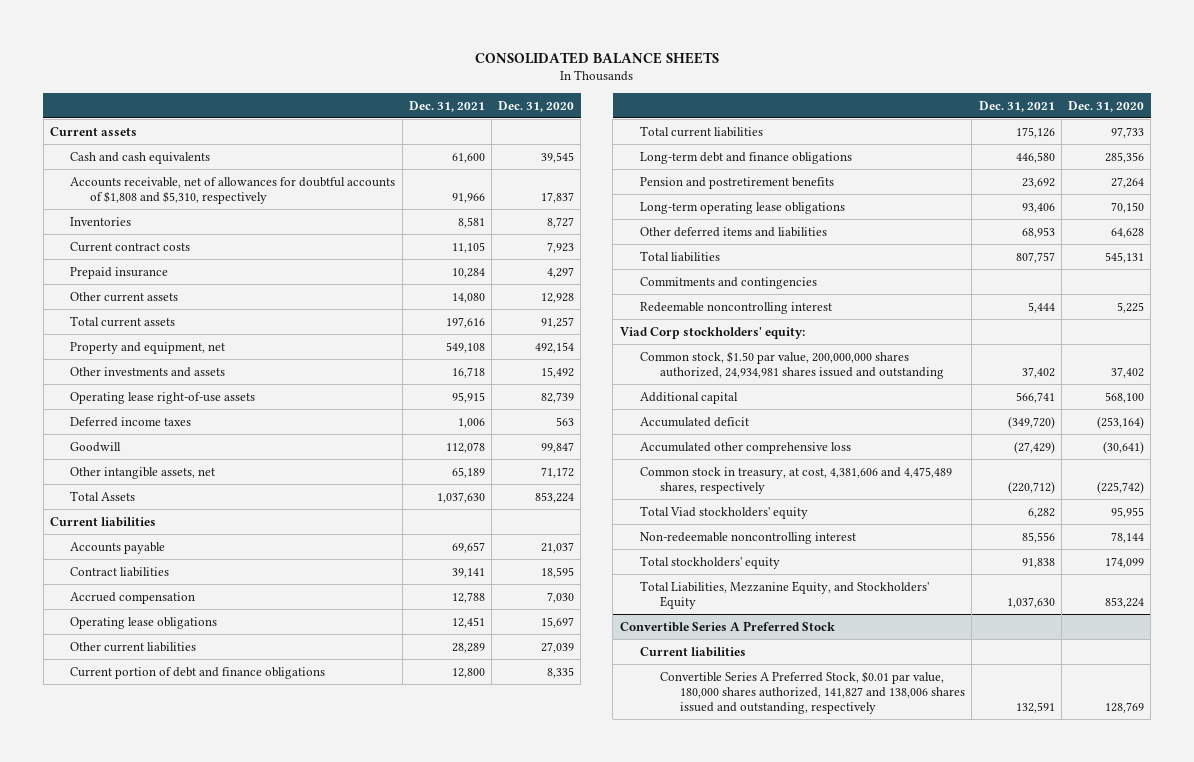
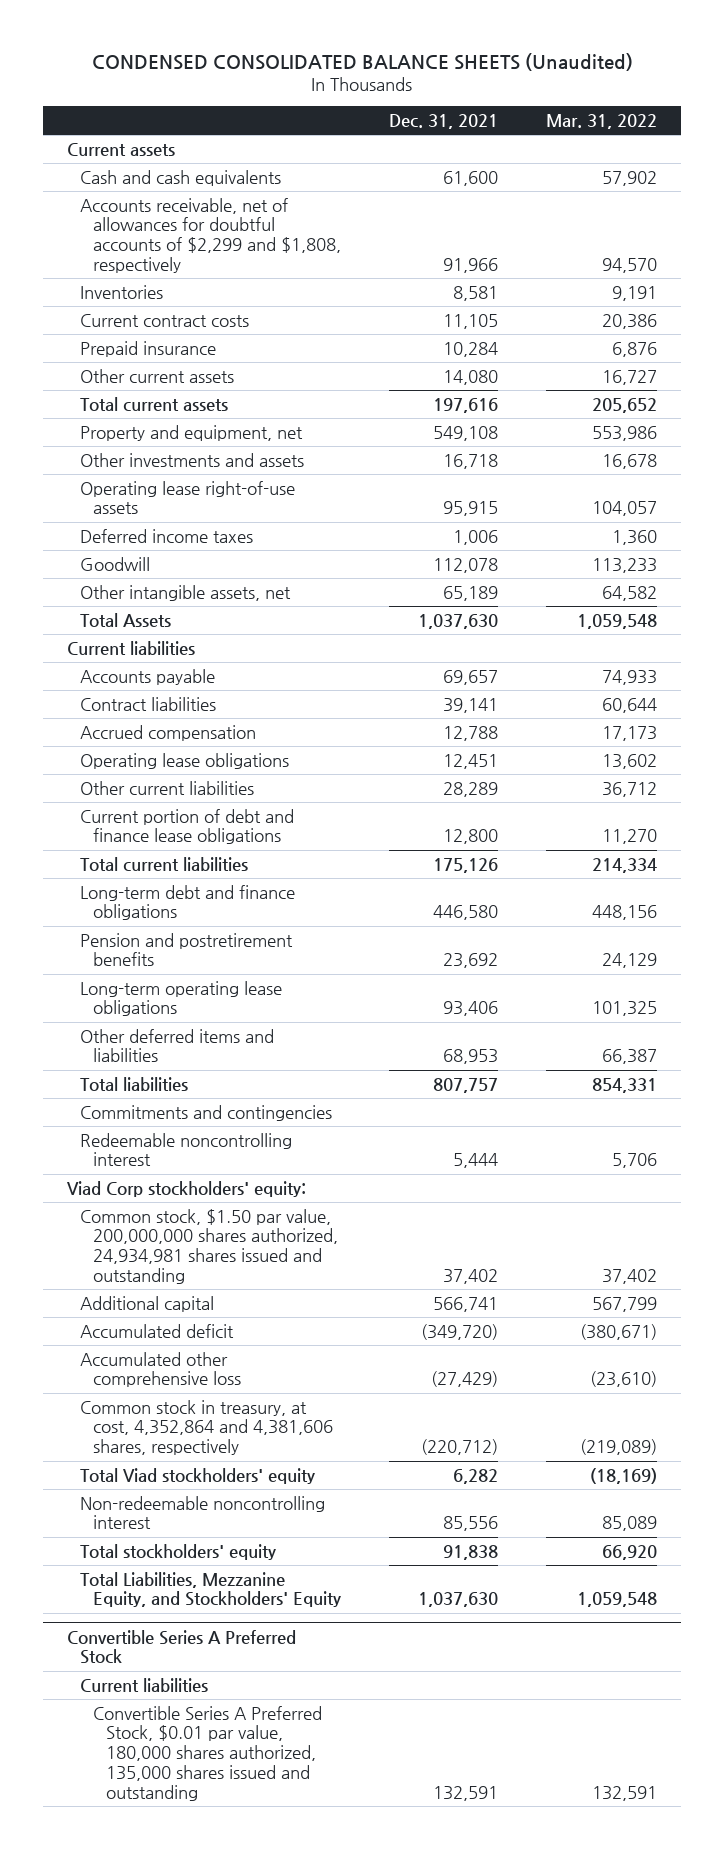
- CONSOLIDATED BALANCE SHEETS
+ CONDENSED CONSOLIDATED BALANCE SHEETS (Unaudited)
- | Dec. 31, 2021 | Dec. 31, 2020
+ | Dec. 31, 2021 | Mar. 31, 2022
- Accounts receivable, net of allowances for doubtful accounts of $1,808 and $5,310, respectively | 91,966 | 17,837
+ Accounts receivable, net of allowances for doubtful accounts of $2,299 and $1,808, respectively | 91,966 | 94,570
- Current portion of debt and finance obligations | 12,800 | 8,335
+ Current portion of debt and finance lease obligations | 12,800 | 11,270
- Common stock in treasury, at cost, 4,381,606 and 4,475,489 shares, respectively | (220,712) | (225,742)
+ Common stock in treasury, at cost, 4,352,864 and 4,381,606 shares, respectively | (220,712) | (219,089)
@ Convertible Series A Preferred Stock
- Convertible Series A Preferred Stock, $0.01 par value, 180,000 shares authorized, 141,827 and 138,006 shares issued and outstanding, respectively | 132,591 | 128,769
+ Convertible Series A Preferred Stock, $0.01 par value, 180,000 shares authorized, 135,000 shares issued and outstanding | 132,591 | 132,591

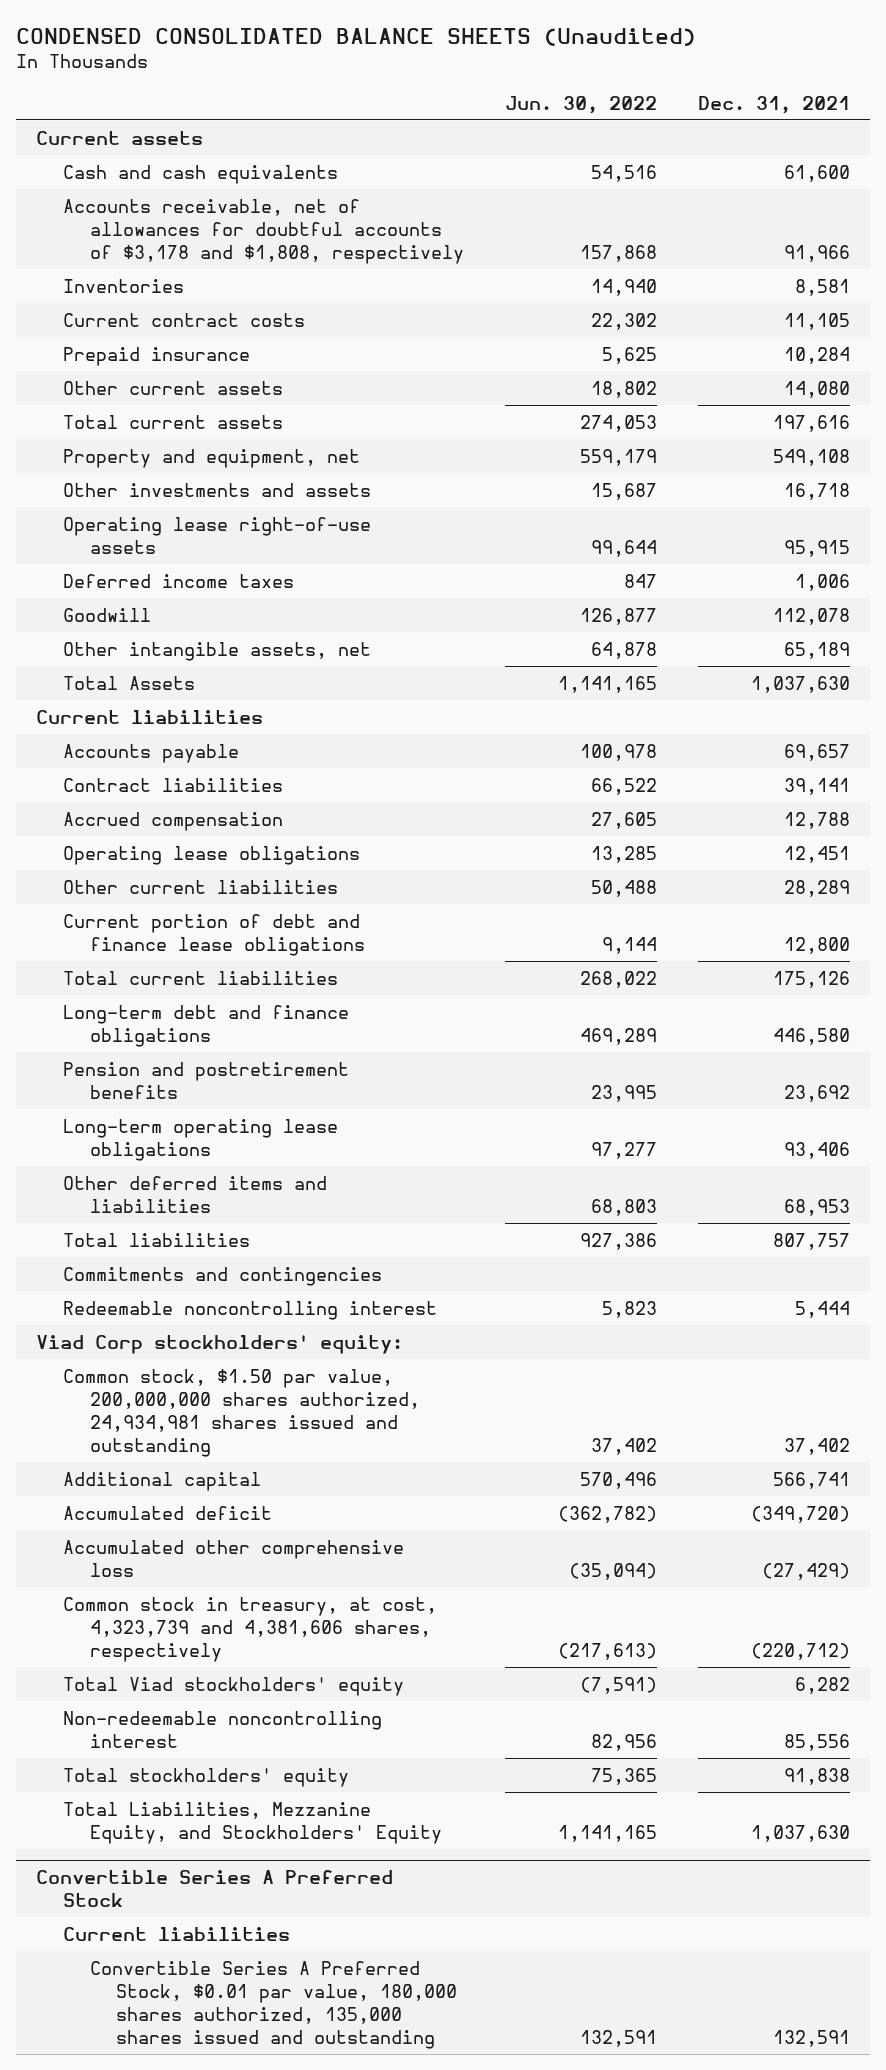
- | Dec. 31, 2021 | Mar. 31, 2022
+ | Jun. 30, 2022 | Dec. 31, 2021
- Accounts receivable, net of allowances for doubtful accounts of $2,299 and $1,808, respectively | 91,966 | 94,570
+ Accounts receivable, net of allowances for doubtful accounts of $3,178 and $1,808, respectively | 157,868 | 91,966
- Common stock in treasury, at cost, 4,352,864 and 4,381,606 shares, respectively | (220,712) | (219,089)
+ Common stock in treasury, at cost, 4,323,739 and 4,381,606 shares, respectively | (217,613) | (220,712)

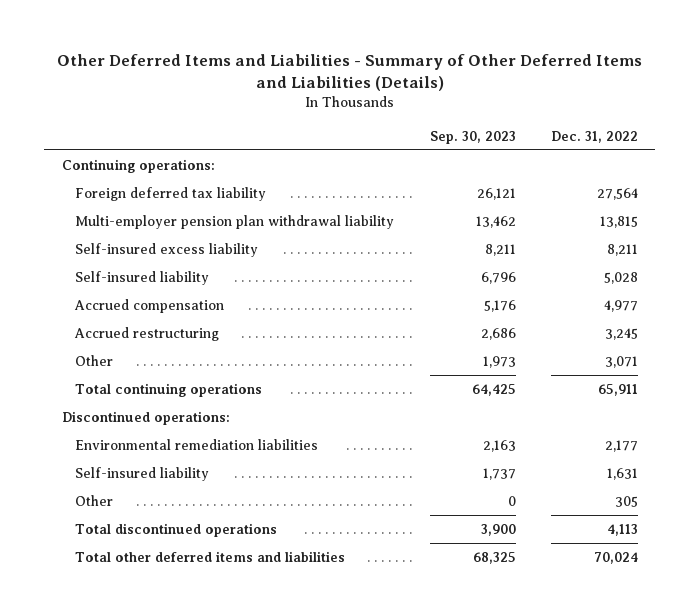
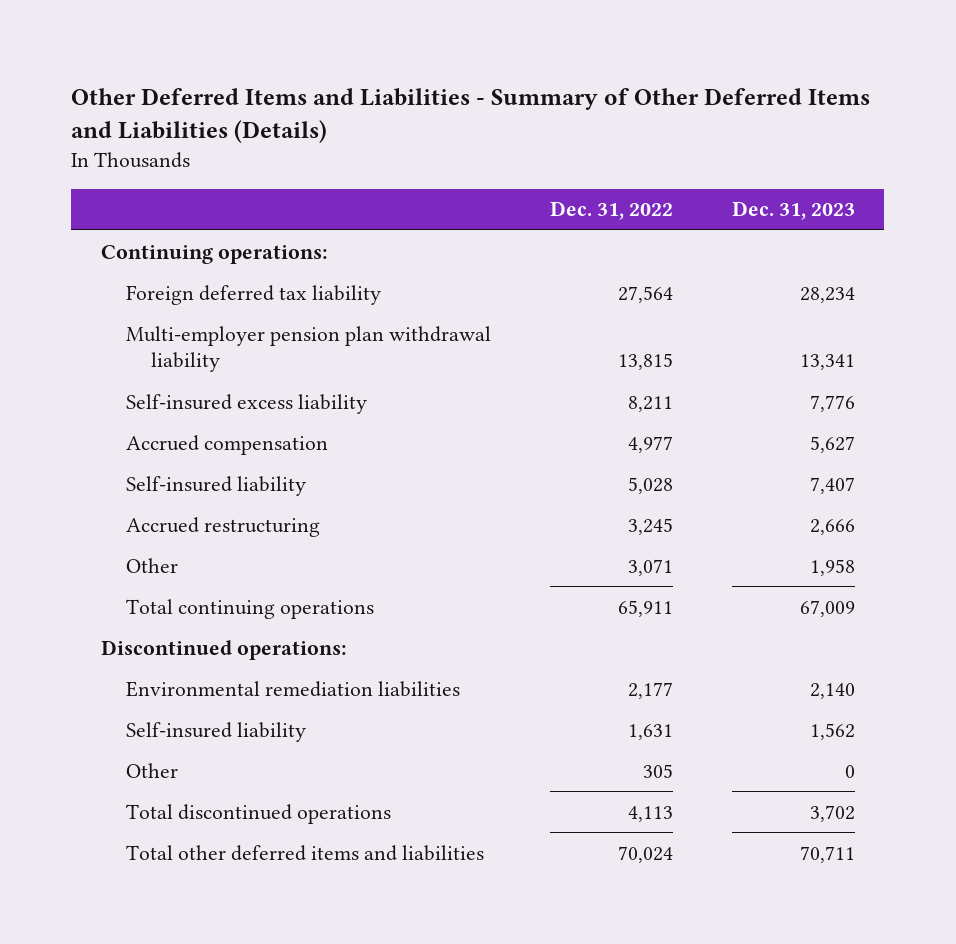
- | Sep. 30, 2023 | Dec. 31, 2022
+ | Dec. 31, 2022 | Dec. 31, 2023
moved down: Self-insured liability | 5,028 | 7,407

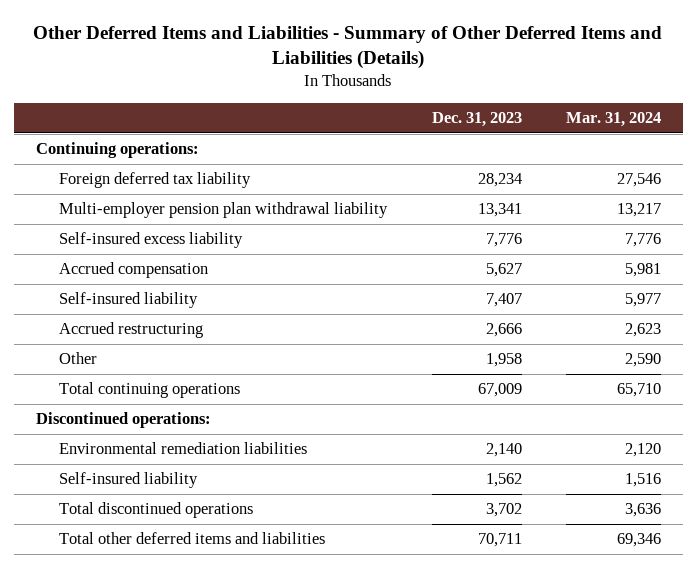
- | Dec. 31, 2022 | Dec. 31, 2023
+ | Dec. 31, 2023 | Mar. 31, 2024
- Other | 305 | 0

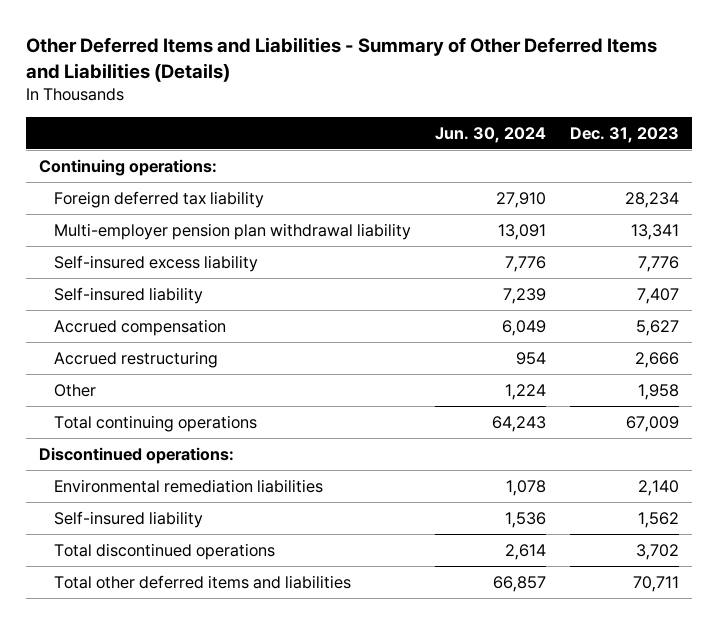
- | Dec. 31, 2023 | Mar. 31, 2024
+ | Jun. 30, 2024 | Dec. 31, 2023
moved down: Accrued compensation | 6,049 | 5,627

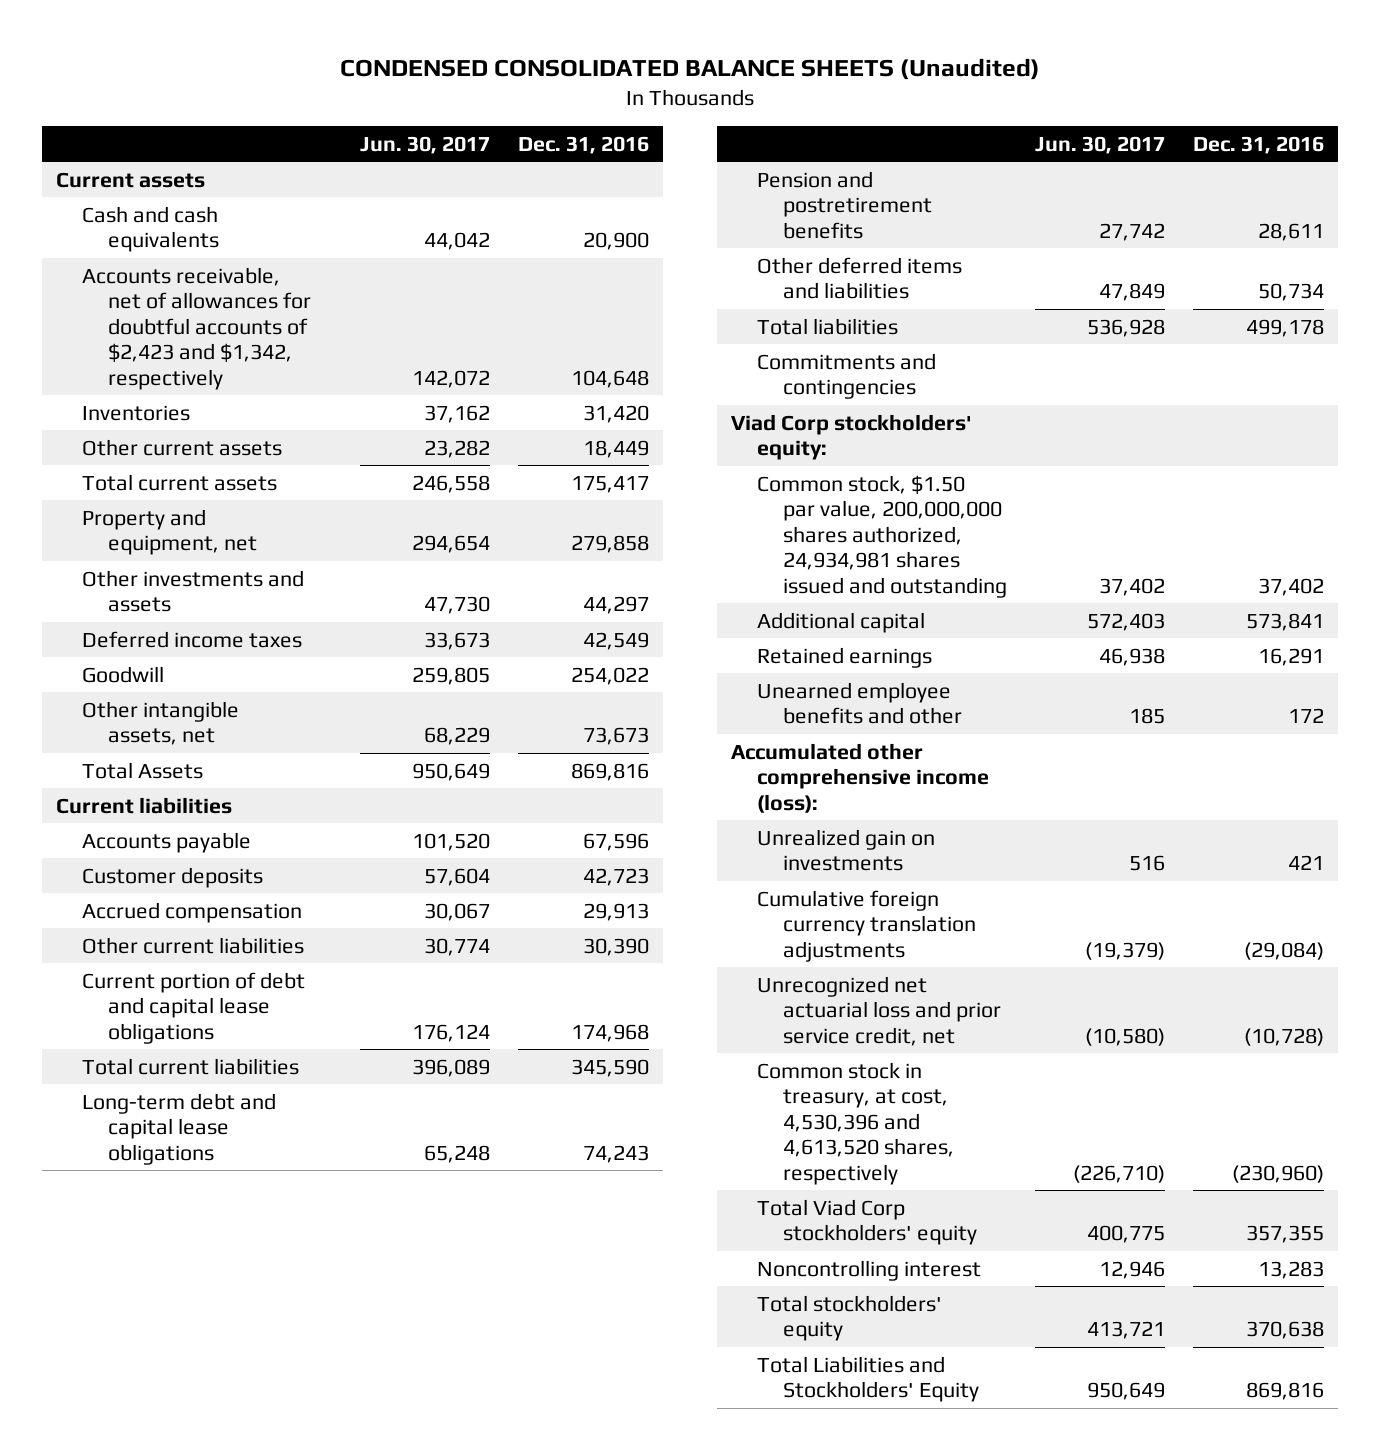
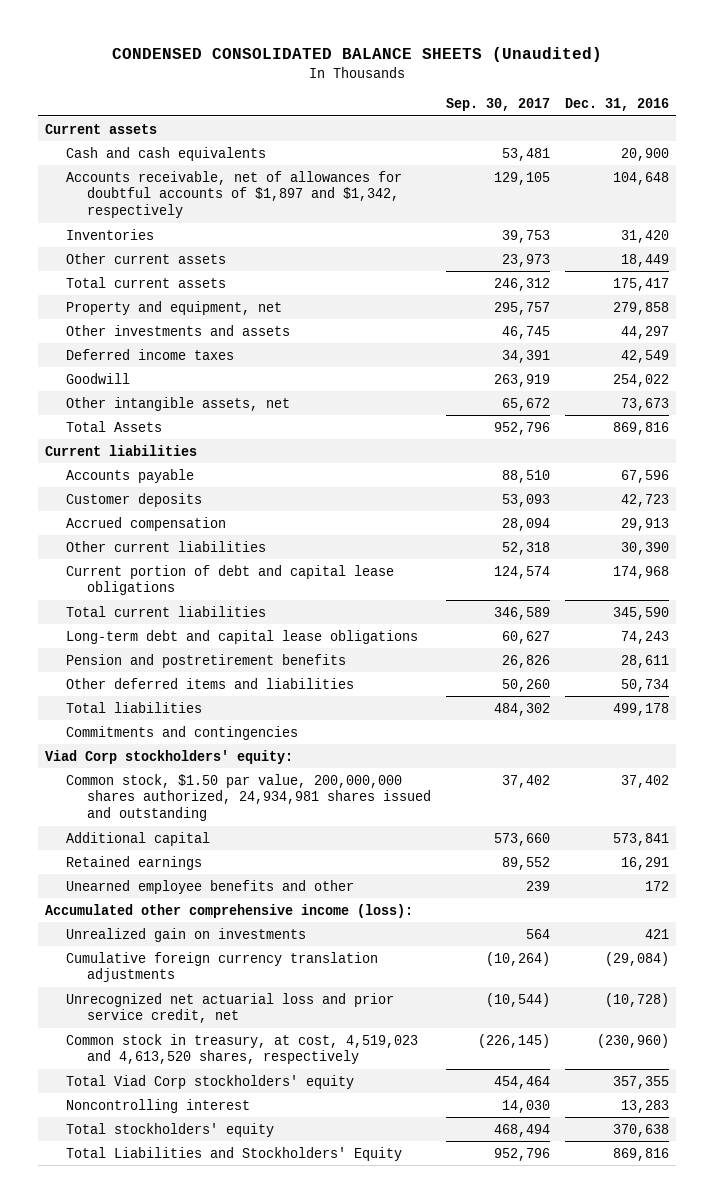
- | Jun. 30, 2017 | Dec. 31, 2016
+ | Sep. 30, 2017 | Dec. 31, 2016
- Accounts receivable, net of allowances for doubtful accounts of $2,423 and $1,342, respectively | 142,072 | 104,648
+ Accounts receivable, net of allowances for doubtful accounts of $1,897 and $1,342, respectively | 129,105 | 104,648
- Common stock in treasury, at cost, 4,530,396 and 4,613,520 shares, respectively | (226,710) | (230,960)
+ Common stock in treasury, at cost, 4,519,023 and 4,613,520 shares, respectively | (226,145) | (230,960)

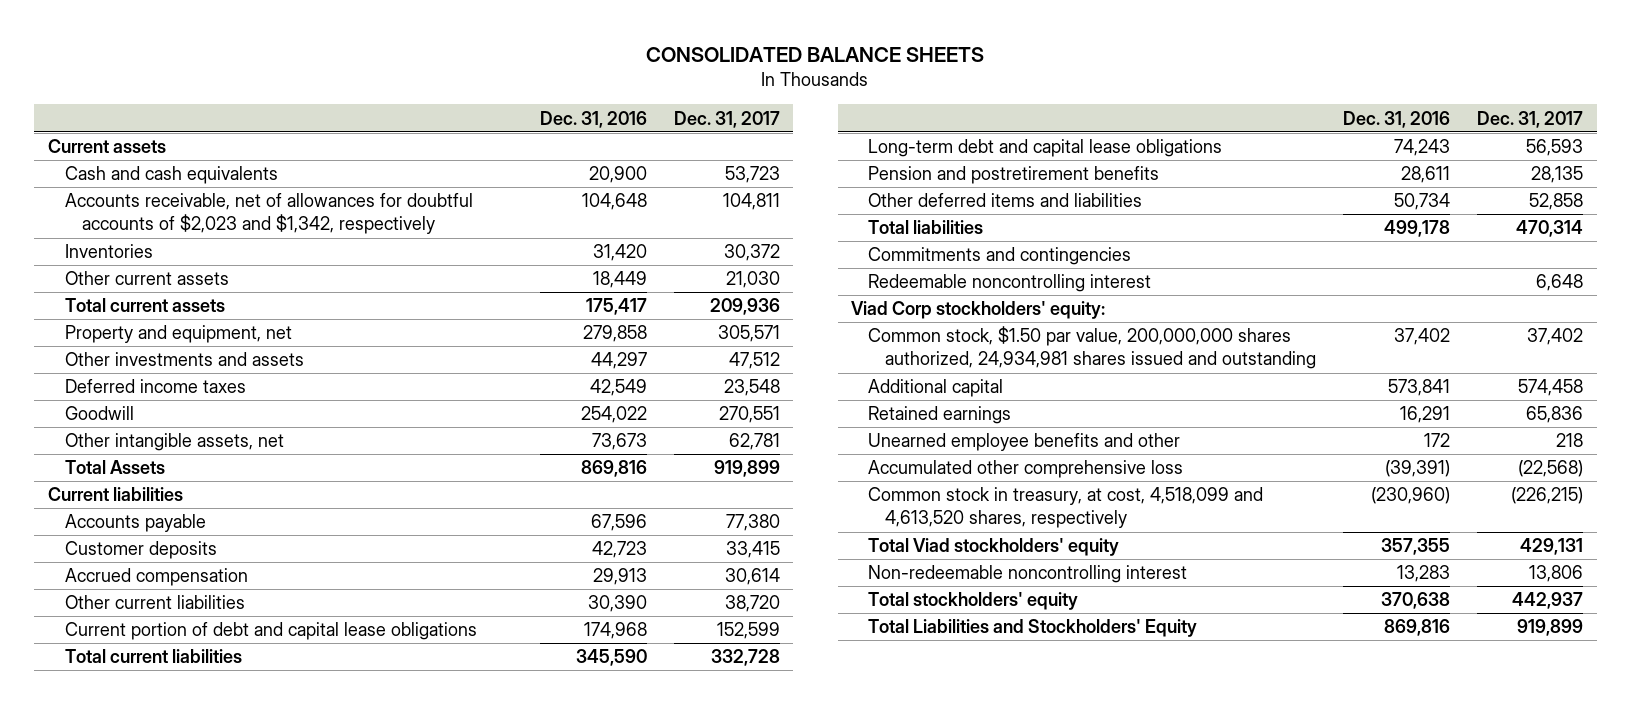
- CONDENSED CONSOLIDATED BALANCE SHEETS (Unaudited)
+ CONSOLIDATED BALANCE SHEETS
- | Sep. 30, 2017 | Dec. 31, 2016
+ | Dec. 31, 2016 | Dec. 31, 2017
- Accounts receivable, net of allowances for doubtful accounts of $1,897 and $1,342, respectively | 129,105 | 104,648
+ Accounts receivable, net of allowances for doubtful accounts of $2,023 and $1,342, respectively | 104,648 | 104,811
+ Redeemable noncontrolling interest | | 6,648
- Accumulated other comprehensive income (loss):
- Unrealized gain on investments | 564 | 421
- Cumulative foreign currency translation adjustments | (10,264) | (29,084)
- Unrecognized net actuarial loss and prior service credit, net | (10,544) | (10,728)
- Common stock in treasury, at cost, 4,519,023 and 4,613,520 shares, respectively | (226,145) | (230,960)
- Total Viad Corp stockholders' equity | 454,464 | 357,355
- Noncontrolling interest | 14,030 | 13,283
+ Accumulated other comprehensive loss | (39,391) | (22,568)
+ Common stock in treasury, at cost, 4,518,099 and 4,613,520 shares, respectively | (230,960) | (226,215)
+ Total Viad stockholders' equity | 357,355 | 429,131
+ Non-redeemable noncontrolling interest | 13,283 | 13,806

